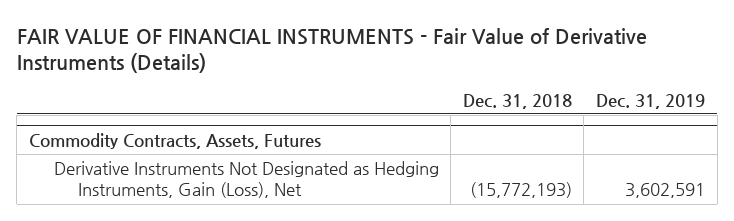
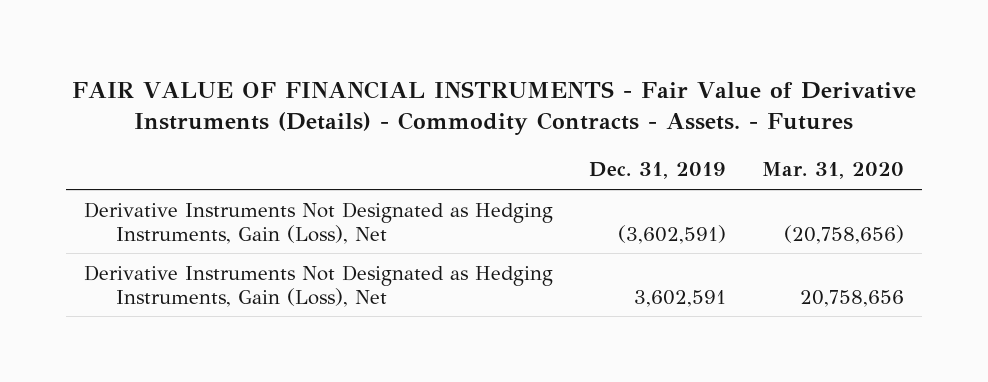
- FAIR VALUE OF FINANCIAL INSTRUMENTS - Fair Value of Derivative Instruments (Details)
+ FAIR VALUE OF FINANCIAL INSTRUMENTS - Fair Value of Derivative Instruments (Details) - Commodity Contracts - Assets. - Futures
- | Dec. 31, 2018 | Dec. 31, 2019
+ | Dec. 31, 2019 | Mar. 31, 2020
- Commodity Contracts, Assets, Futures
+ Derivative Instruments Not Designated as Hedging Instruments, Gain (Loss), Net | (3,602,591) | (20,758,656)

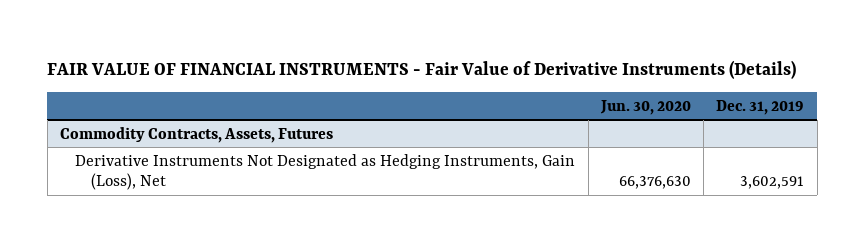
- FAIR VALUE OF FINANCIAL INSTRUMENTS - Fair Value of Derivative Instruments (Details) - Commodity Contracts - Assets. - Futures
+ FAIR VALUE OF FINANCIAL INSTRUMENTS - Fair Value of Derivative Instruments (Details)
- | Dec. 31, 2019 | Mar. 31, 2020
+ | Jun. 30, 2020 | Dec. 31, 2019
- Derivative Instruments Not Designated as Hedging Instruments, Gain (Loss), Net | (3,602,591) | (20,758,656)
+ Commodity Contracts, Assets, Futures

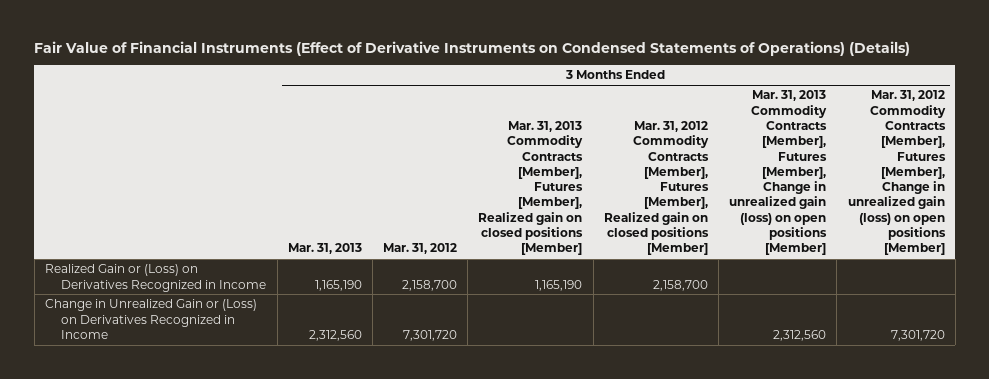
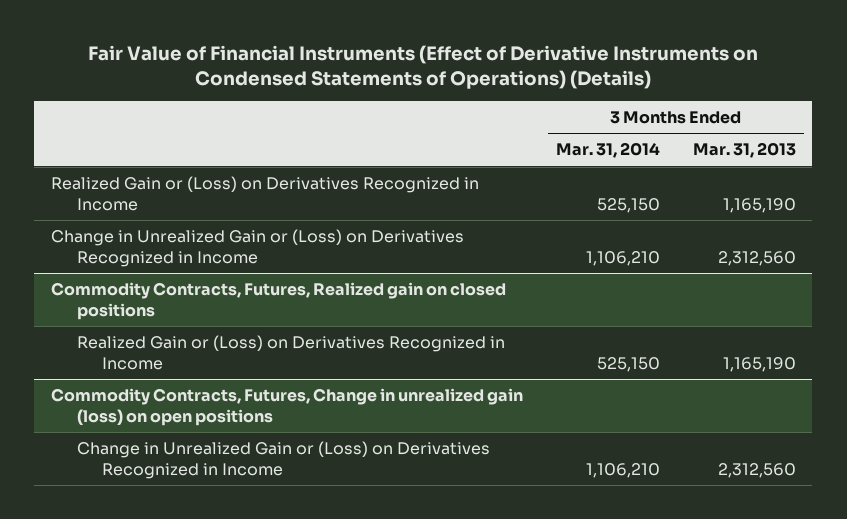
- | 3 Months Ended Mar. 31, 2013 | 3 Months Ended Mar. 31, 2012 | 3 Months Ended Mar. 31, 2013 Commodity Contracts [Member], Futures [Member], Realized gain on closed positions [Member] | 3 Months Ended Mar. 31, 2012 Commodity Contracts [Member], Futures [Member], Realized gain on closed positions [Member] | 3 Months Ended Mar. 31, 2013 Commodity Contracts [Member], Futures [Member], Change in unrealized gain (loss) on open positions [Member] | 3 Months Ended Mar. 31, 2012 Commodity Contracts [Member], Futures [Member], Change in unrealized gain (loss) on open positions [Member]
+ | 3 Months Ended Mar. 31, 2014 | 3 Months Ended Mar. 31, 2013
+ Commodity Contracts, Futures, Realized gain on closed positions
+ Realized Gain or (Loss) on Derivatives Recognized in Income | 525,150 | 1,165,190
+ Commodity Contracts, Futures, Change in unrealized gain (loss) on open positions
+ Change in Unrealized Gain or (Loss) on Derivatives Recognized in Income | 1,106,210 | 2,312,560

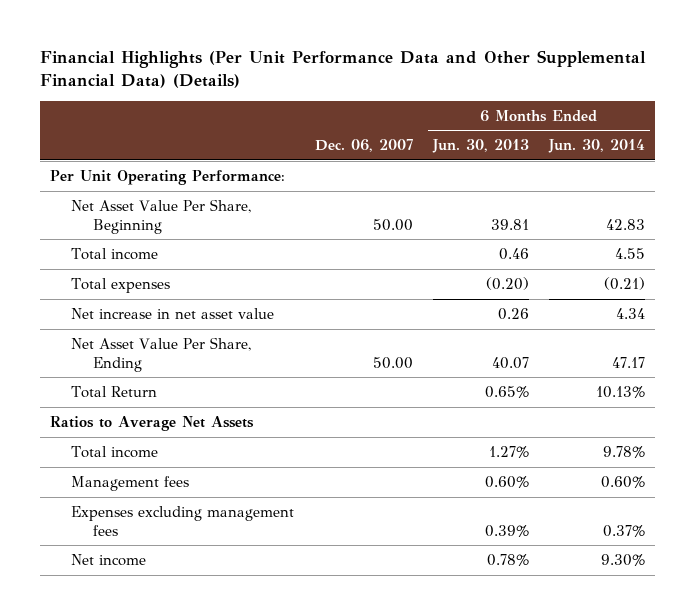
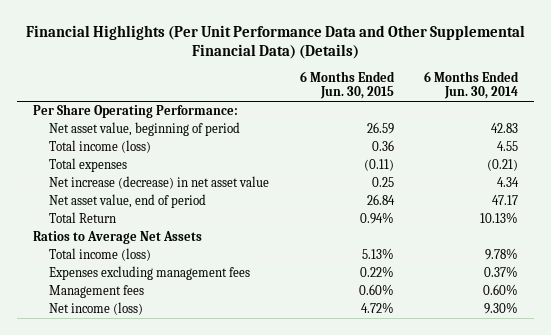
- | Dec. 06, 2007 | 6 Months Ended Jun. 30, 2013 | 6 Months Ended Jun. 30, 2014
+ | 6 Months Ended Jun. 30, 2015 | 6 Months Ended Jun. 30, 2014
- Per Unit Operating Performance:
- Net Asset Value Per Share, Beginning | 50.00 | 39.81 | 42.83
- Total income | | 0.46 | 4.55
+ Per Share Operating Performance:
+ Net asset value, beginning of period | 26.59 | 42.83
+ Total income (loss) | 0.36 | 4.55
- Net increase in net asset value | | 0.26 | 4.34
- Net Asset Value Per Share, Ending | 50.00 | 40.07 | 47.17
+ Net increase (decrease) in net asset value | 0.25 | 4.34
+ Net asset value, end of period | 26.84 | 47.17
- Total income | | 1.27% | 9.78%
+ Total income (loss) | 5.13% | 9.78%
- Net income | | 0.78% | 9.30%
moved down: Management fees | 0.60% | 0.60%
+ Net income (loss) | 4.72% | 9.30%

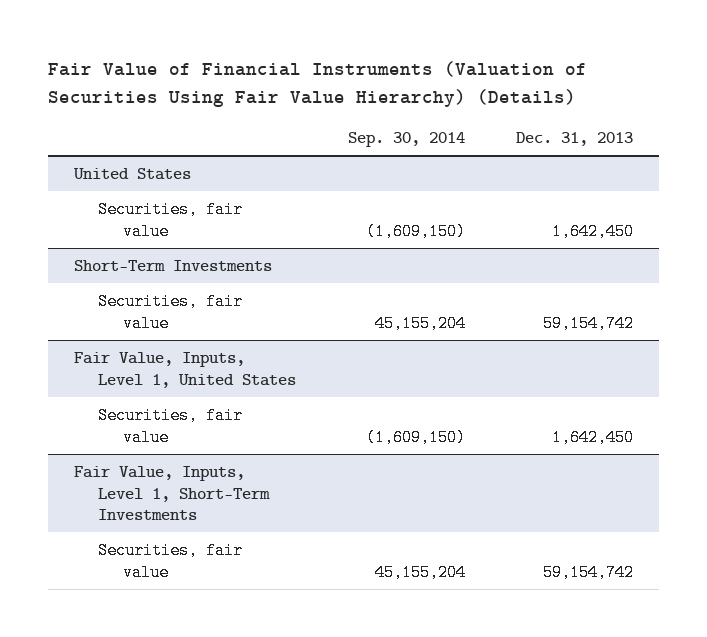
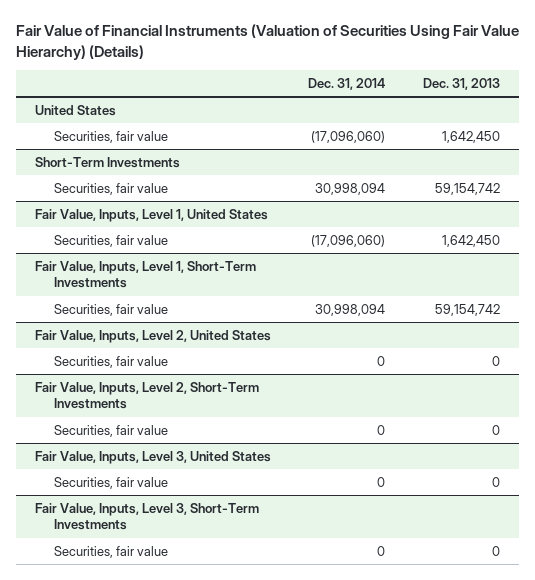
- | Sep. 30, 2014 | Dec. 31, 2013
+ | Dec. 31, 2014 | Dec. 31, 2013
+ Fair Value, Inputs, Level 2, United States
+ Securities, fair value | 0 | 0
+ Fair Value, Inputs, Level 2, Short-Term Investments
+ Securities, fair value | 0 | 0
+ Fair Value, Inputs, Level 3, United States
+ Securities, fair value | 0 | 0
+ Fair Value, Inputs, Level 3, Short-Term Investments
+ Securities, fair value | 0 | 0

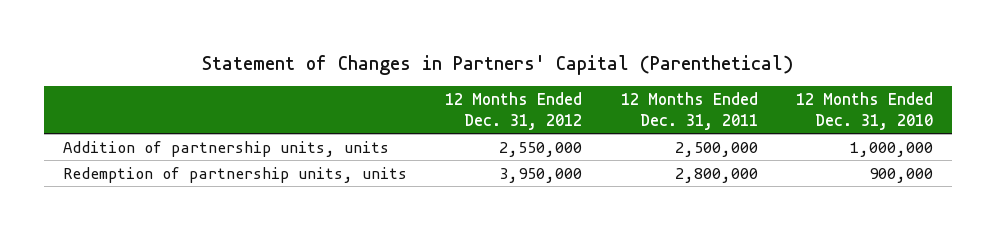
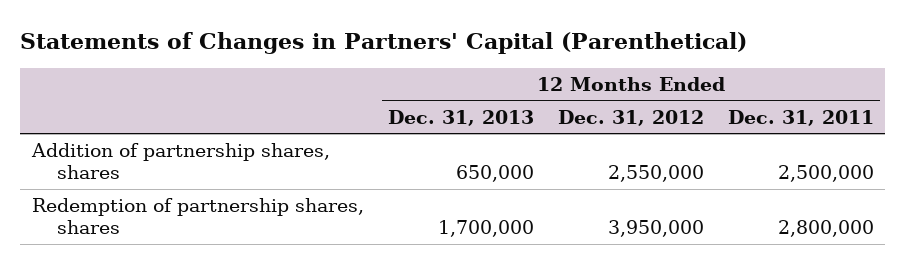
- Statement of Changes in Partners' Capital (Parenthetical)
+ Statements of Changes in Partners' Capital (Parenthetical)
- | 12 Months Ended Dec. 31, 2012 | 12 Months Ended Dec. 31, 2011 | 12 Months Ended Dec. 31, 2010
+ | 12 Months Ended Dec. 31, 2013 | 12 Months Ended Dec. 31, 2012 | 12 Months Ended Dec. 31, 2011
- Addition of partnership units, units | 2,550,000 | 2,500,000 | 1,000,000
- Redemption of partnership units, units | 3,950,000 | 2,800,000 | 900,000
+ Addition of partnership shares, shares | 650,000 | 2,550,000 | 2,500,000
+ Redemption of partnership shares, shares | 1,700,000 | 3,950,000 | 2,800,000

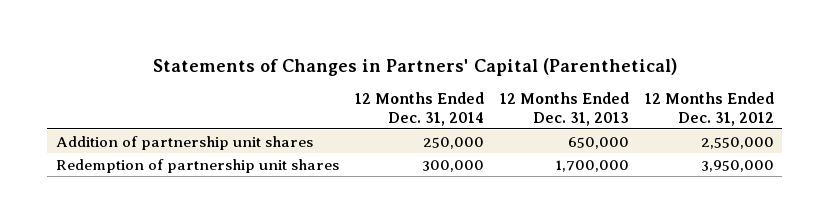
- | 12 Months Ended Dec. 31, 2013 | 12 Months Ended Dec. 31, 2012 | 12 Months Ended Dec. 31, 2011
+ | 12 Months Ended Dec. 31, 2014 | 12 Months Ended Dec. 31, 2013 | 12 Months Ended Dec. 31, 2012
- Addition of partnership shares, shares | 650,000 | 2,550,000 | 2,500,000
- Redemption of partnership shares, shares | 1,700,000 | 3,950,000 | 2,800,000
+ Addition of partnership unit shares | 250,000 | 650,000 | 2,550,000
+ Redemption of partnership unit shares | 300,000 | 1,700,000 | 3,950,000

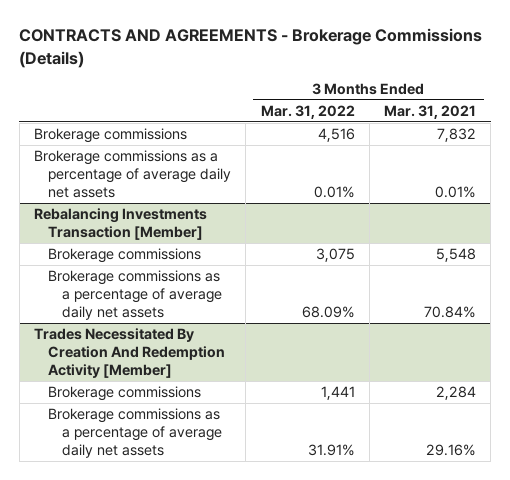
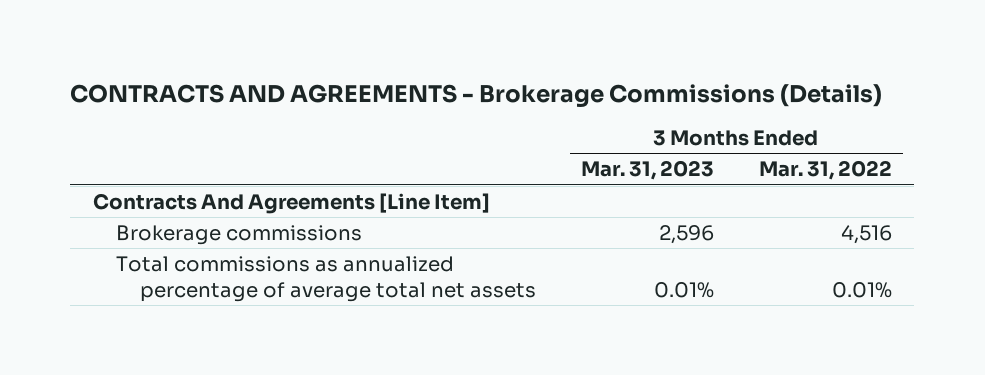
- | 3 Months Ended Mar. 31, 2022 | 3 Months Ended Mar. 31, 2021
+ | 3 Months Ended Mar. 31, 2023 | 3 Months Ended Mar. 31, 2022
+ Contracts And Agreements [Line Item]
- Brokerage commissions as a percentage of average daily net assets | 0.01% | 0.01%
- Rebalancing Investments Transaction [Member]
- Brokerage commissions | 3,075 | 5,548
- Brokerage commissions as a percentage of average daily net assets | 68.09% | 70.84%
- Trades Necessitated By Creation And Redemption Activity [Member]
- Brokerage commissions | 1,441 | 2,284
- Brokerage commissions as a percentage of average daily net assets | 31.91% | 29.16%
+ Total commissions as annualized percentage of average total net assets | 0.01% | 0.01%

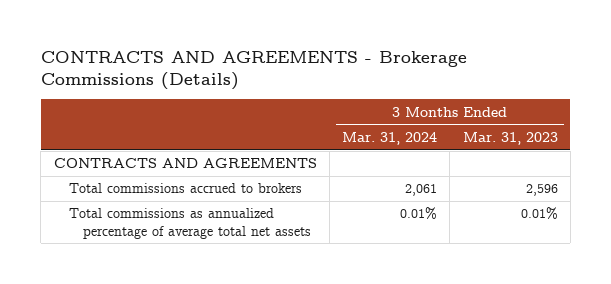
- | 3 Months Ended Mar. 31, 2023 | 3 Months Ended Mar. 31, 2022
+ | 3 Months Ended Mar. 31, 2024 | 3 Months Ended Mar. 31, 2023
- Contracts And Agreements [Line Item]
- Brokerage commissions | 2,596 | 4,516
+ CONTRACTS AND AGREEMENTS
+ Total commissions accrued to brokers | 2,061 | 2,596

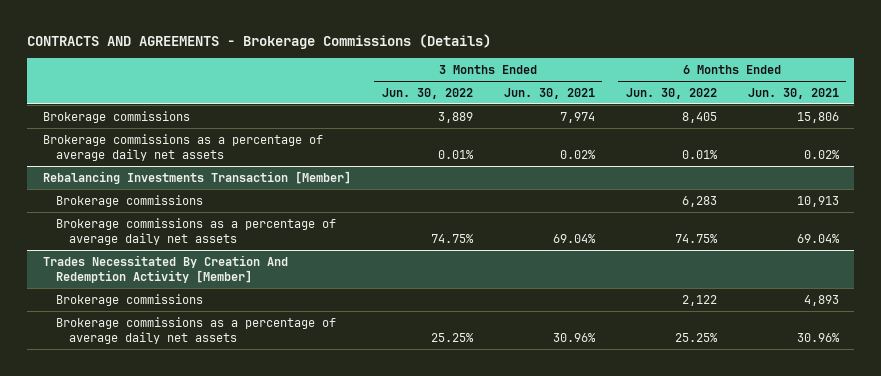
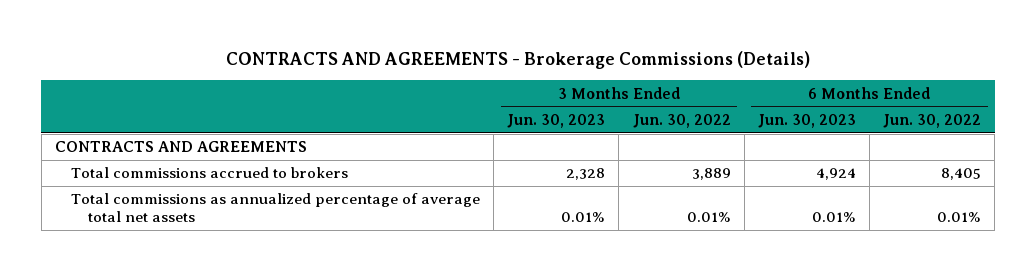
- | 3 Months Ended Jun. 30, 2022 | 3 Months Ended Jun. 30, 2021 | 6 Months Ended Jun. 30, 2022 | 6 Months Ended Jun. 30, 2021
+ | 3 Months Ended Jun. 30, 2023 | 3 Months Ended Jun. 30, 2022 | 6 Months Ended Jun. 30, 2023 | 6 Months Ended Jun. 30, 2022
- Brokerage commissions | 3,889 | 7,974 | 8,405 | 15,806
- Brokerage commissions as a percentage of average daily net assets | 0.01% | 0.02% | 0.01% | 0.02%
- Rebalancing Investments Transaction [Member]
- Brokerage commissions | | | 6,283 | 10,913
- Brokerage commissions as a percentage of average daily net assets | 74.75% | 69.04% | 74.75% | 69.04%
- Trades Necessitated By Creation And Redemption Activity [Member]
- Brokerage commissions | | | 2,122 | 4,893
- Brokerage commissions as a percentage of average daily net assets | 25.25% | 30.96% | 25.25% | 30.96%
+ CONTRACTS AND AGREEMENTS
+ Total commissions accrued to brokers | 2,328 | 3,889 | 4,924 | 8,405
+ Total commissions as annualized percentage of average total net assets | 0.01% | 0.01% | 0.01% | 0.01%

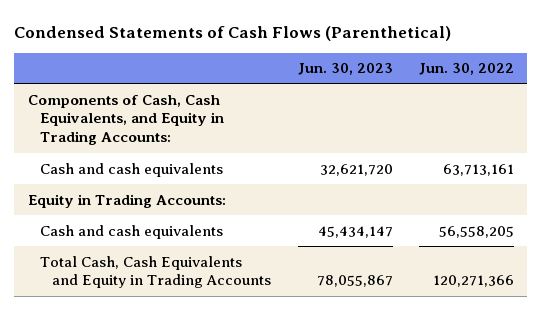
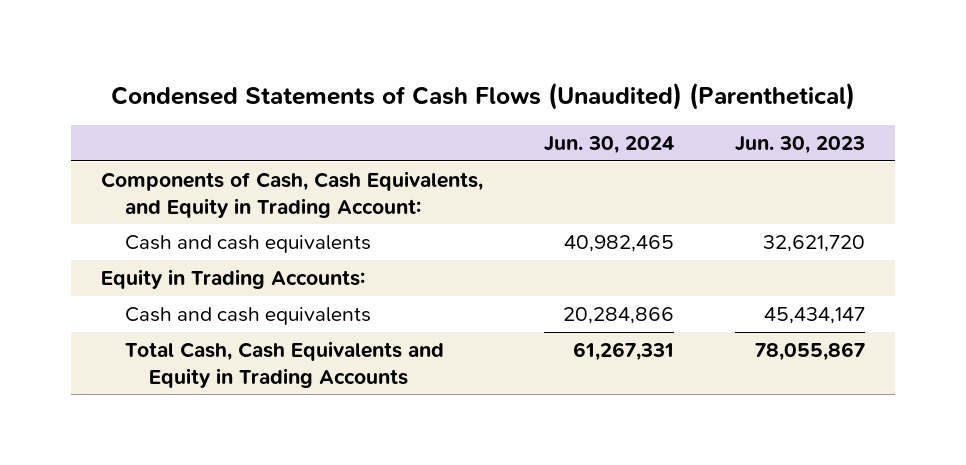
- Condensed Statements of Cash Flows (Parenthetical)
+ Condensed Statements of Cash Flows (Unaudited) (Parenthetical)
- | Jun. 30, 2023 | Jun. 30, 2022
+ | Jun. 30, 2024 | Jun. 30, 2023
- Components of Cash, Cash Equivalents, and Equity in Trading Accounts:
+ Components of Cash, Cash Equivalents, and Equity in Trading Account:

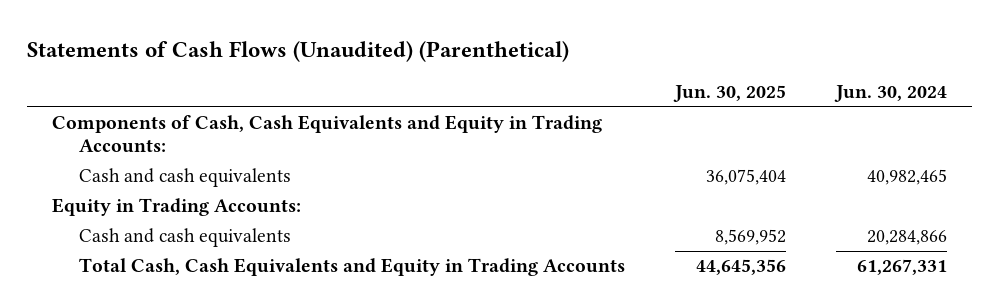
- Condensed Statements of Cash Flows (Unaudited) (Parenthetical)
+ Statements of Cash Flows (Unaudited) (Parenthetical)
- | Jun. 30, 2024 | Jun. 30, 2023
+ | Jun. 30, 2025 | Jun. 30, 2024
- Components of Cash, Cash Equivalents, and Equity in Trading Account:
+ Components of Cash, Cash Equivalents and Equity in Trading Accounts:

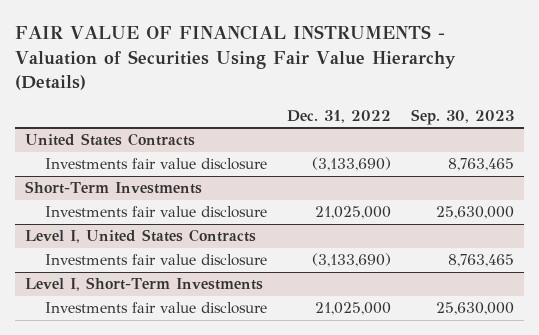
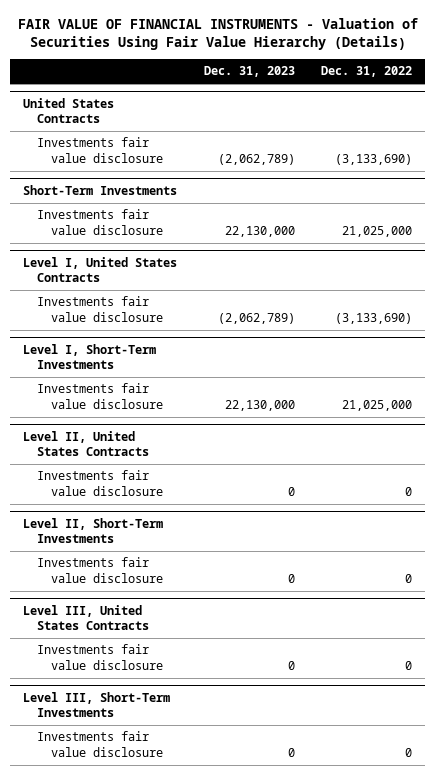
- | Dec. 31, 2022 | Sep. 30, 2023
+ | Dec. 31, 2023 | Dec. 31, 2022
+ Level II, United States Contracts
+ Investments fair value disclosure | 0 | 0
+ Level II, Short-Term Investments
+ Investments fair value disclosure | 0 | 0
+ Level III, United States Contracts
+ Investments fair value disclosure | 0 | 0
+ Level III, Short-Term Investments
+ Investments fair value disclosure | 0 | 0

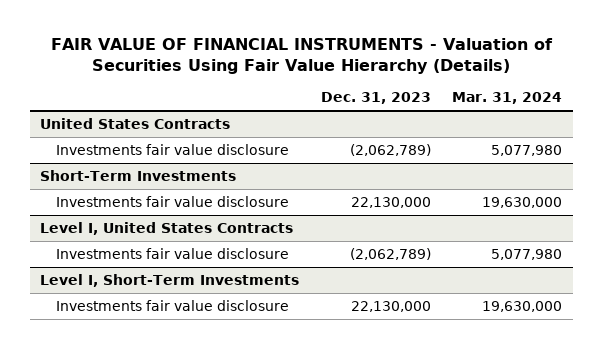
- | Dec. 31, 2023 | Dec. 31, 2022
+ | Dec. 31, 2023 | Mar. 31, 2024
- Level II, United States Contracts
- Investments fair value disclosure | 0 | 0
- Level II, Short-Term Investments
- Investments fair value disclosure | 0 | 0
- Level III, United States Contracts
- Investments fair value disclosure | 0 | 0
- Level III, Short-Term Investments
- Investments fair value disclosure | 0 | 0

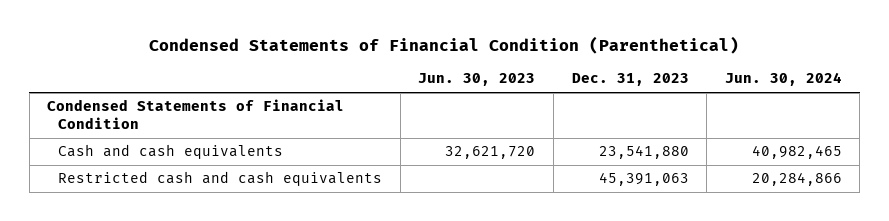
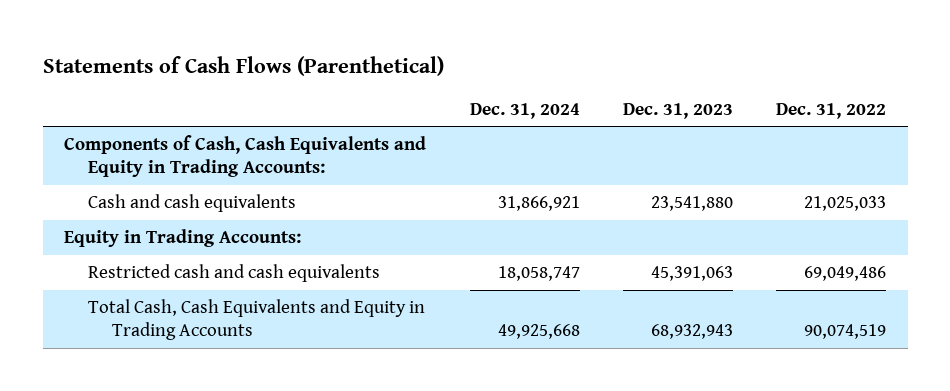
- Condensed Statements of Financial Condition (Parenthetical)
+ Statements of Cash Flows (Parenthetical)
- | Jun. 30, 2023 | Dec. 31, 2023 | Jun. 30, 2024
+ | Dec. 31, 2024 | Dec. 31, 2023 | Dec. 31, 2022
- Condensed Statements of Financial Condition
+ Components of Cash, Cash Equivalents and Equity in Trading Accounts:
+ Equity in Trading Accounts:
+ Total Cash, Cash Equivalents and Equity in Trading Accounts | 49,925,668 | 68,932,943 | 90,074,519

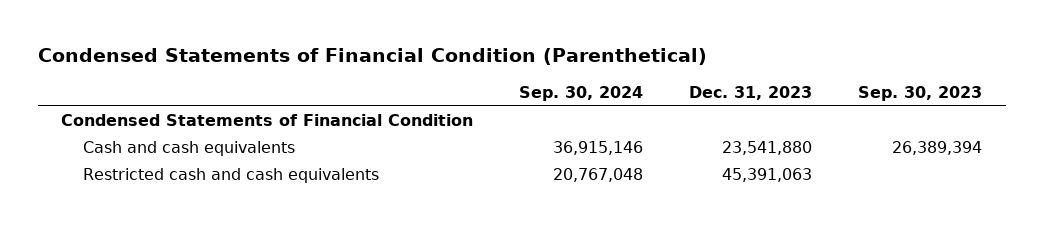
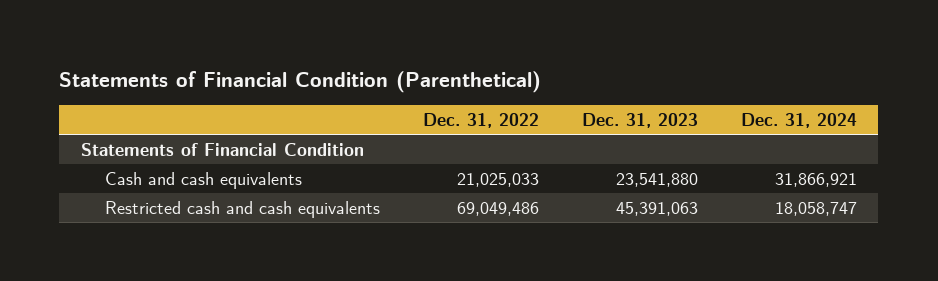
- Condensed Statements of Financial Condition (Parenthetical)
+ Statements of Financial Condition (Parenthetical)
- | Sep. 30, 2024 | Dec. 31, 2023 | Sep. 30, 2023
+ | Dec. 31, 2022 | Dec. 31, 2023 | Dec. 31, 2024
- Condensed Statements of Financial Condition
+ Statements of Financial Condition

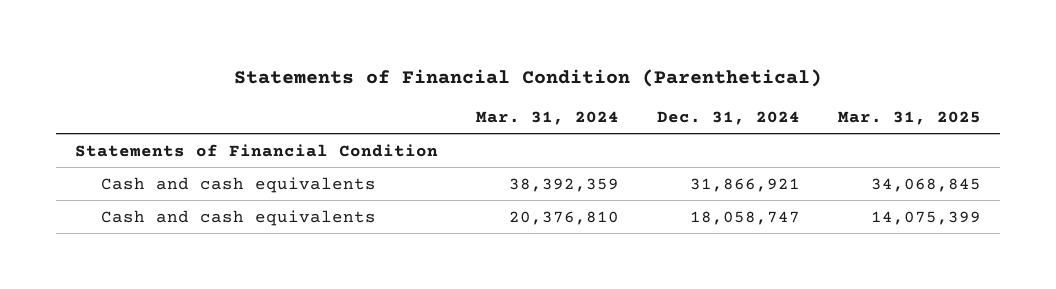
- | Dec. 31, 2022 | Dec. 31, 2023 | Dec. 31, 2024
+ | Mar. 31, 2024 | Dec. 31, 2024 | Mar. 31, 2025
- Restricted cash and cash equivalents | 69,049,486 | 45,391,063 | 18,058,747
+ Cash and cash equivalents | 20,376,810 | 18,058,747 | 14,075,399

